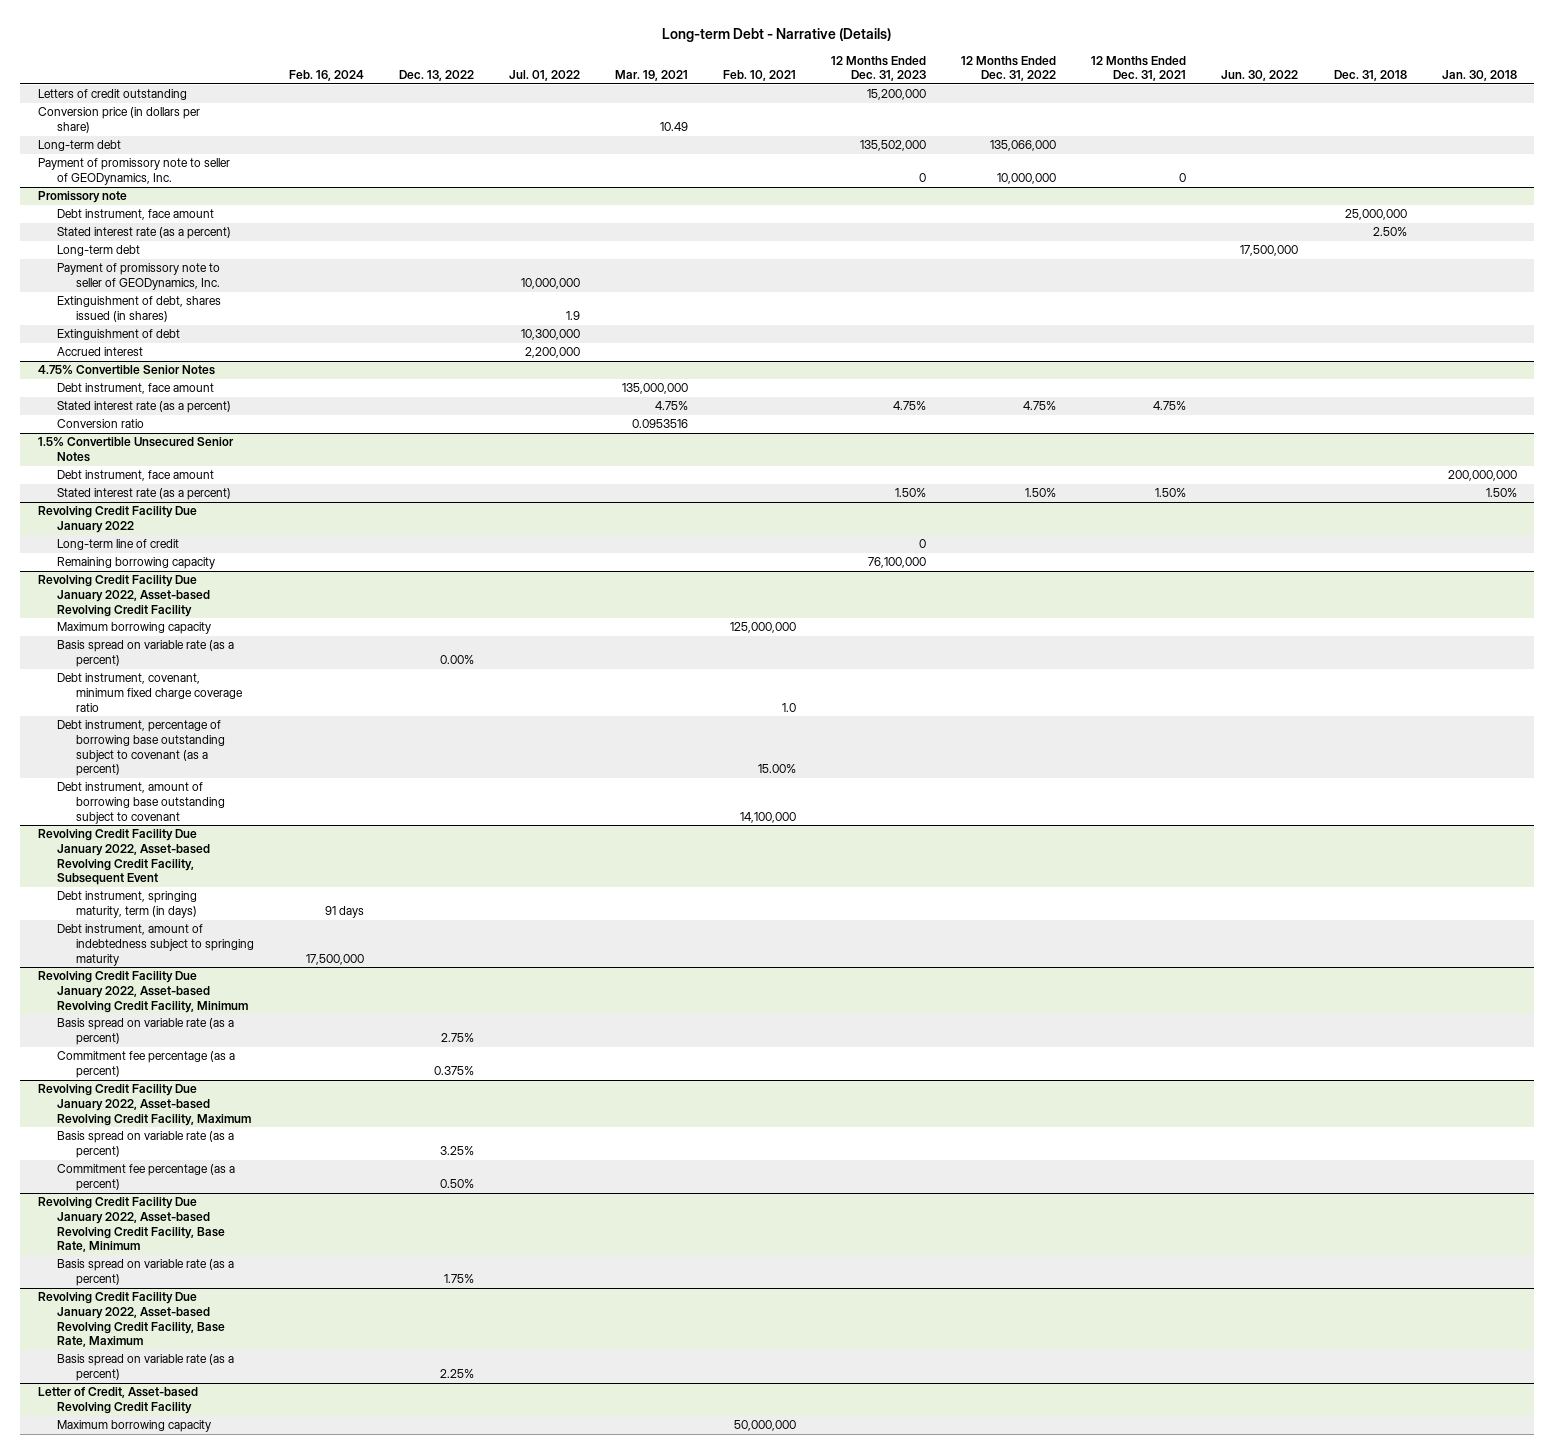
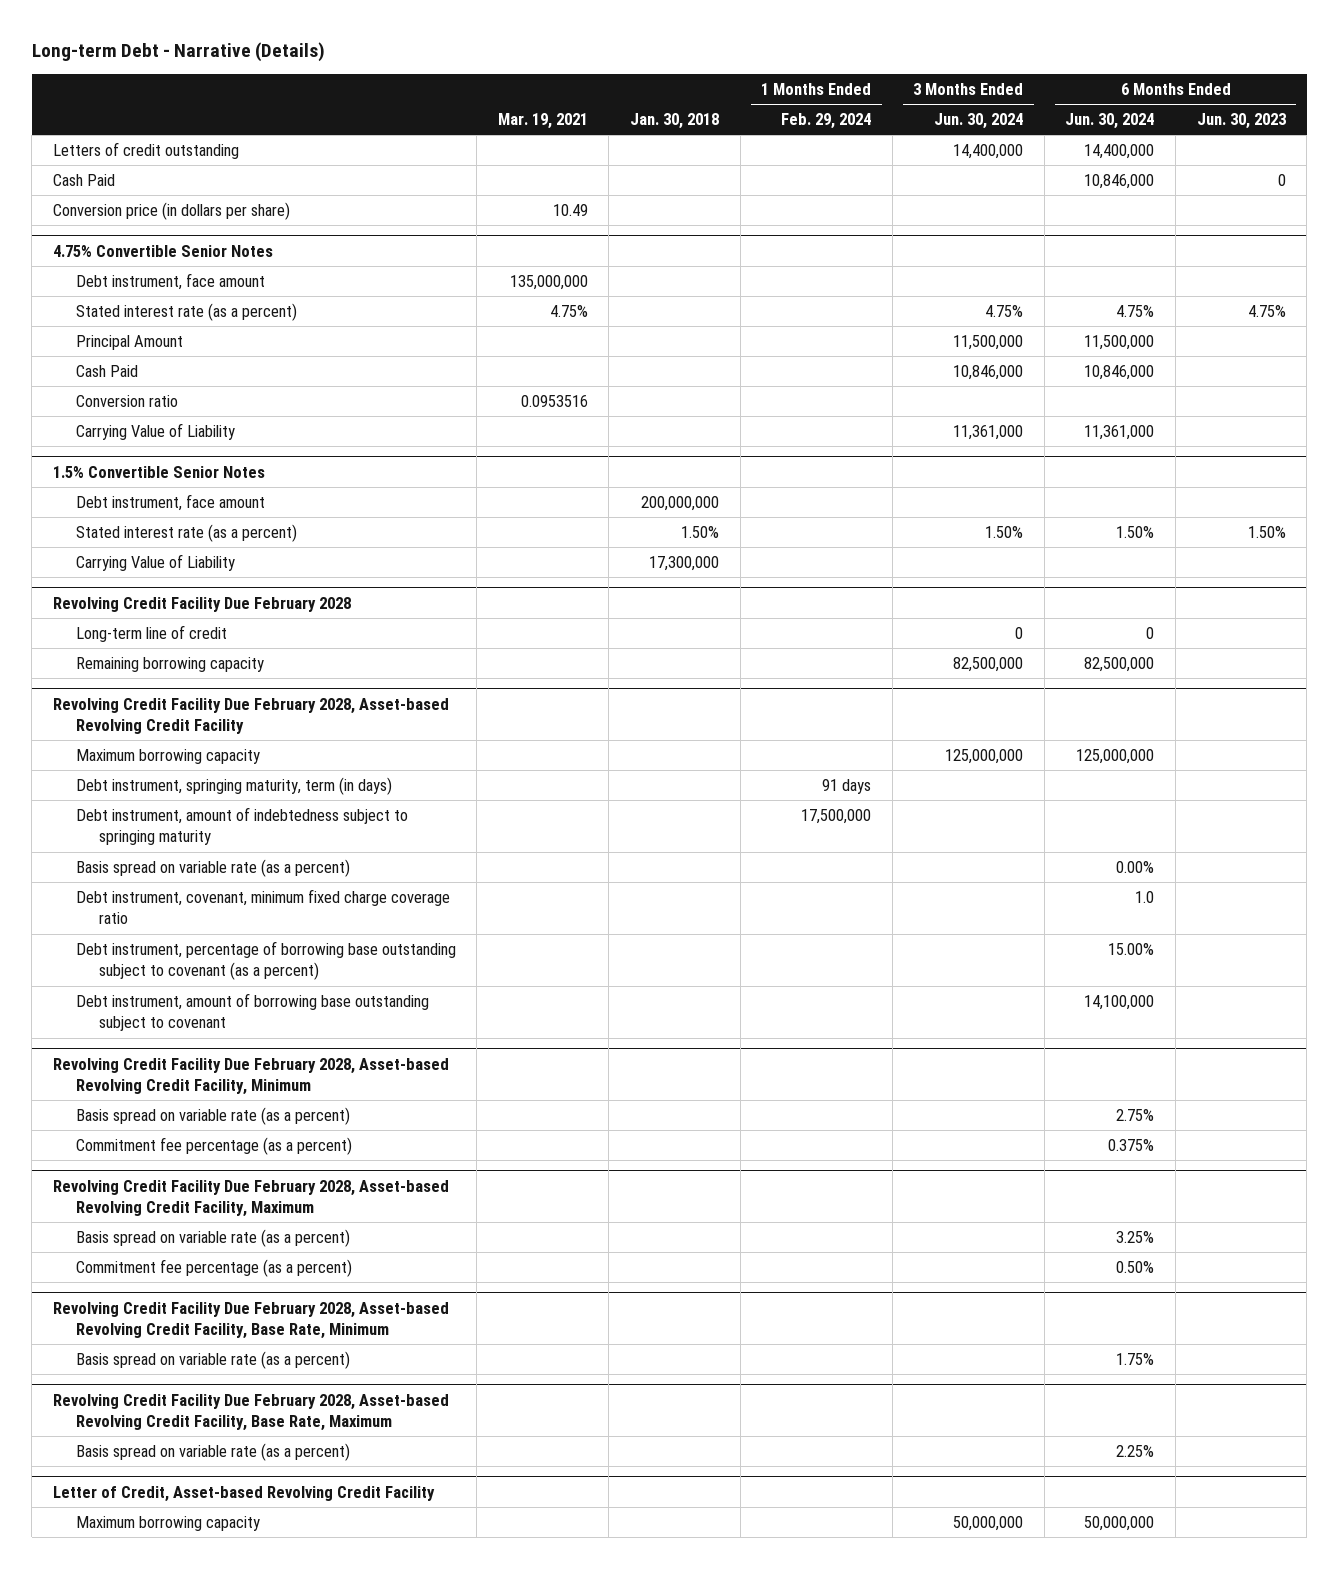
- | Feb. 16, 2024 | Dec. 13, 2022 | Jul. 01, 2022 | Mar. 19, 2021 | Feb. 10, 2021 | 12 Months Ended Dec. 31, 2023 | 12 Months Ended Dec. 31, 2022 | 12 Months Ended Dec. 31, 2021 | Jun. 30, 2022 | Dec. 31, 2018 | Jan. 30, 2018
+ | Mar. 19, 2021 | Jan. 30, 2018 | 1 Months Ended Feb. 29, 2024 | 3 Months Ended Jun. 30, 2024 | 6 Months Ended Jun. 30, 2024 | 6 Months Ended Jun. 30, 2023
+ Cash Paid | | | | | 10,846,000 | 0
- Long-term debt | | | | | | 135,502,000 | 135,066,000 | | | |
- Payment of promissory note to seller of GEODynamics, Inc. | | | | | | 0 | 10,000,000 | 0 | | |
- Promissory note
- Debt instrument, face amount | | | | | | | | | | 25,000,000 |
- Stated interest rate (as a percent) | | | | | | | | | | 2.50% |
- Long-term debt | | | | | | | | | 17,500,000 | |
- Payment of promissory note to seller of GEODynamics, Inc. | | | 10,000,000 | | | | | | | |
- Extinguishment of debt, shares issued (in shares) | | | 1.9 | | | | | | | |
- Extinguishment of debt | | | 10,300,000 | | | | | | | |
- Accrued interest | | | 2,200,000 | | | | | | | |
@ 4.75% Convertible Senior Notes
+ Principal Amount | | | | 11,500,000 | 11,500,000 |
+ Cash Paid | | | | 10,846,000 | 10,846,000 |
- 1.5% Convertible Unsecured Senior Notes
@ 4.75% Convertible Senior Notes
+ Carrying Value of Liability | | | | 11,361,000 | 11,361,000 |
+ 1.5% Convertible Senior Notes
- Revolving Credit Facility Due January 2022
+ Carrying Value of Liability | | 17,300,000 | | | |
+ Revolving Credit Facility Due February 2028
- Revolving Credit Facility Due January 2022, Asset-based Revolving Credit Facility
+ Revolving Credit Facility Due February 2028, Asset-based Revolving Credit Facility
+ Debt instrument, springing maturity, term (in days) | | | 91 days | | |
+ Debt instrument, amount of indebtedness subject to springing maturity | | | 17,500,000 | | |
- Revolving Credit Facility Due January 2022, Asset-based Revolving Credit Facility, Subsequent Event
- Debt instrument, springing maturity, term (in days) | 91 days | | | | | | | | | |
- Debt instrument, amount of indebtedness subject to springing maturity | 17,500,000 | | | | | | | | | |
- Revolving Credit Facility Due January 2022, Asset-based Revolving Credit Facility, Minimum
+ Revolving Credit Facility Due February 2028, Asset-based Revolving Credit Facility, Minimum
- Revolving Credit Facility Due January 2022, Asset-based Revolving Credit Facility, Maximum
+ Revolving Credit Facility Due February 2028, Asset-based Revolving Credit Facility, Maximum
- Revolving Credit Facility Due January 2022, Asset-based Revolving Credit Facility, Base Rate, Minimum
+ Revolving Credit Facility Due February 2028, Asset-based Revolving Credit Facility, Base Rate, Minimum
- Revolving Credit Facility Due January 2022, Asset-based Revolving Credit Facility, Base Rate, Maximum
+ Revolving Credit Facility Due February 2028, Asset-based Revolving Credit Facility, Base Rate, Maximum

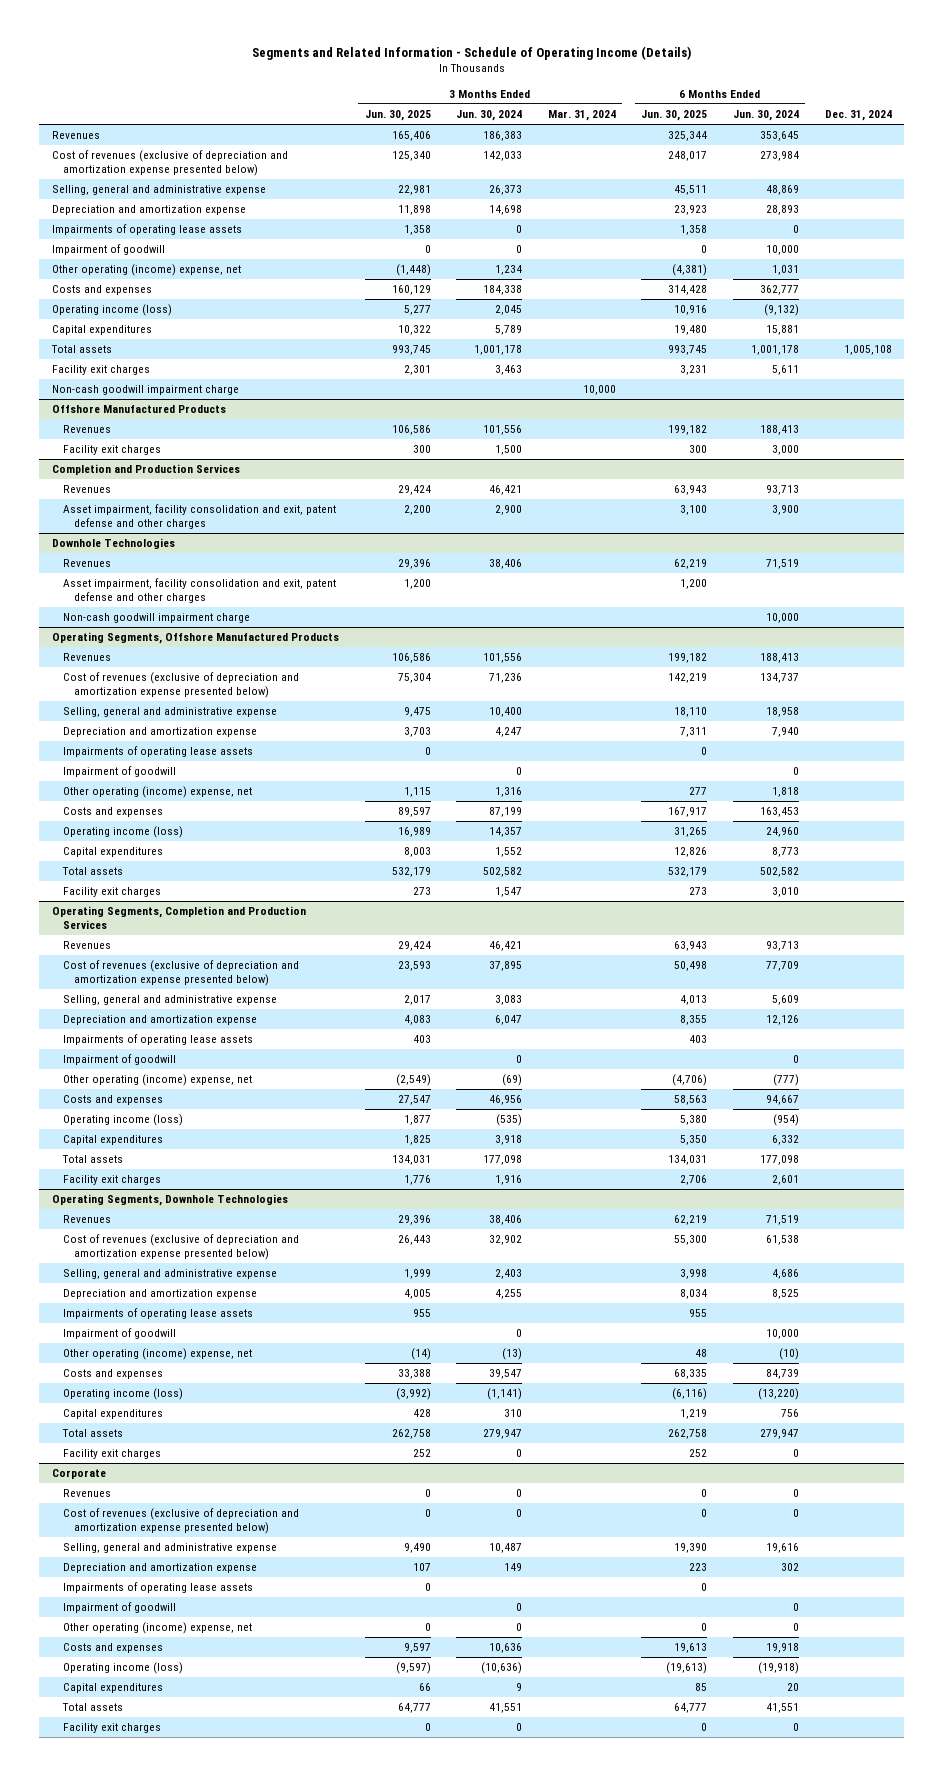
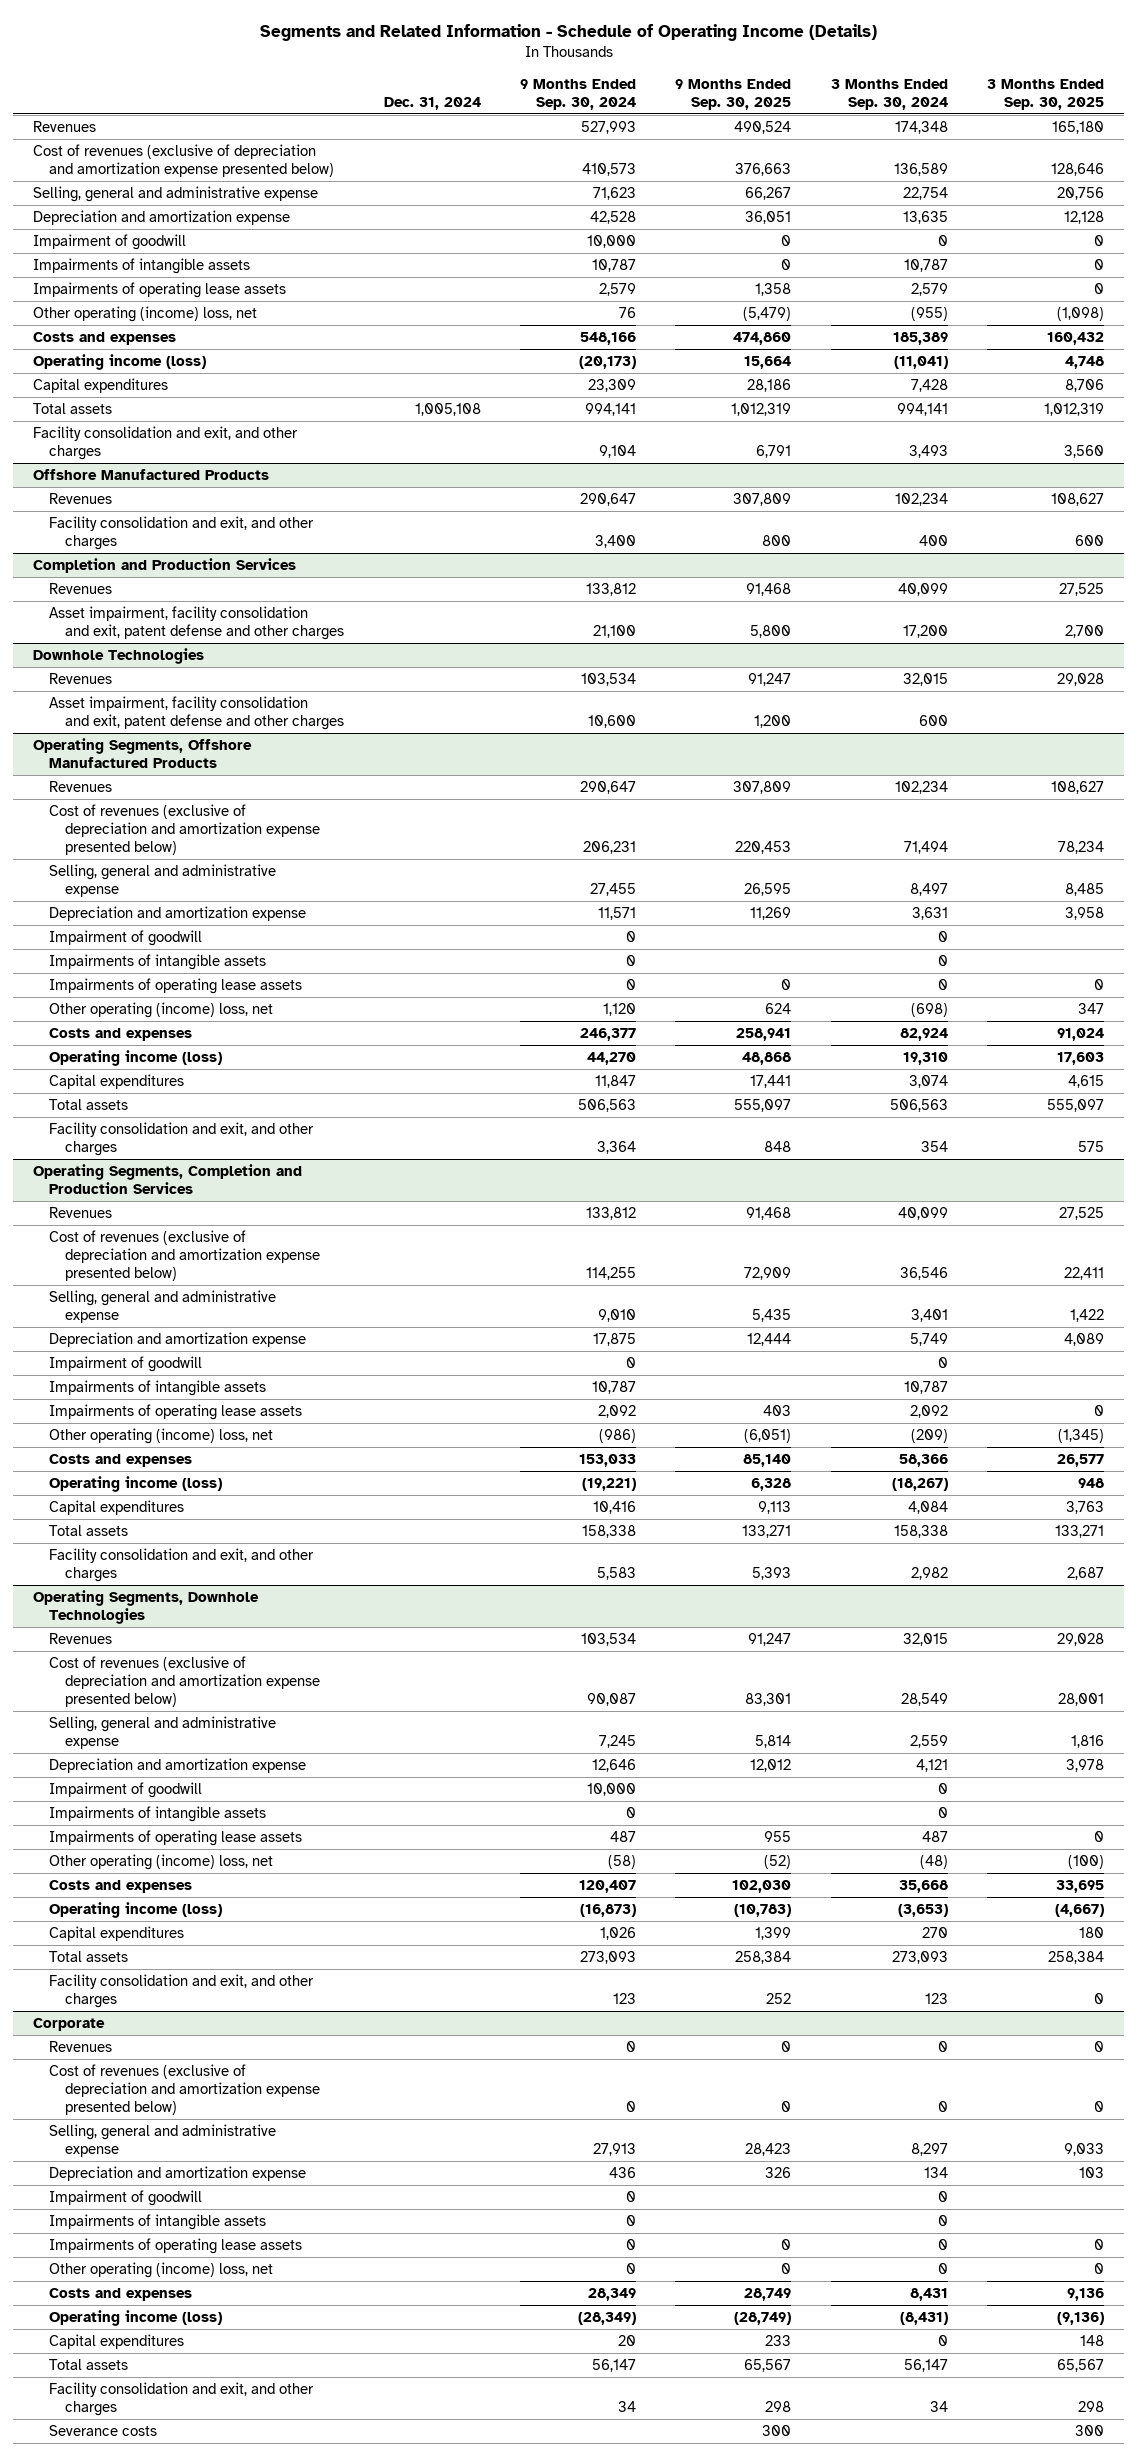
- | 3 Months Ended Jun. 30, 2025 | 3 Months Ended Jun. 30, 2024 | 3 Months Ended Mar. 31, 2024 | 6 Months Ended Jun. 30, 2025 | 6 Months Ended Jun. 30, 2024 | Dec. 31, 2024
+ | Dec. 31, 2024 | 9 Months Ended Sep. 30, 2024 | 9 Months Ended Sep. 30, 2025 | 3 Months Ended Sep. 30, 2024 | 3 Months Ended Sep. 30, 2025
- Other operating (income) expense, net | (1,448) | 1,234 | | (4,381) | 1,031 |
+ Impairments of intangible assets | | 10,787 | 0 | 10,787 | 0
moved down: Impairments of operating lease assets | | 2,579 | 1,358 | 2,579 | 0
+ Other operating (income) loss, net | | 76 | (5,479) | (955) | (1,098)
- Facility exit charges | 2,301 | 3,463 | | 3,231 | 5,611 |
- Non-cash goodwill impairment charge | | | 10,000 | | |
+ Facility consolidation and exit, and other charges | | 9,104 | 6,791 | 3,493 | 3,560
@ Offshore Manufactured Products
- Facility exit charges | 300 | 1,500 | | 300 | 3,000 |
+ Facility consolidation and exit, and other charges | | 3,400 | 800 | 400 | 600
@ Downhole Technologies
- Non-cash goodwill impairment charge | | | | | 10,000 |
@ Operating Segments, Offshore Manufactured Products
- Other operating (income) expense, net | 1,115 | 1,316 | | 277 | 1,818 |
+ Impairments of intangible assets | | 0 | | 0 |
moved down: Impairments of operating lease assets | | 0 | 0 | 0 | 0
+ Other operating (income) loss, net | | 1,120 | 624 | (698) | 347
- Facility exit charges | 273 | 1,547 | | 273 | 3,010 |
+ Facility consolidation and exit, and other charges | | 3,364 | 848 | 354 | 575
@ Operating Segments, Completion and Production Services
- Other operating (income) expense, net | (2,549) | (69) | | (4,706) | (777) |
+ Impairments of intangible assets | | 10,787 | | 10,787 |
moved down: Impairments of operating lease assets | | 2,092 | 403 | 2,092 | 0
+ Other operating (income) loss, net | | (986) | (6,051) | (209) | (1,345)
- Facility exit charges | 1,776 | 1,916 | | 2,706 | 2,601 |
+ Facility consolidation and exit, and other charges | | 5,583 | 5,393 | 2,982 | 2,687
@ Operating Segments, Downhole Technologies
- Other operating (income) expense, net | (14) | (13) | | 48 | (10) |
+ Impairments of intangible assets | | 0 | | 0 |
moved down: Impairments of operating lease assets | | 487 | 955 | 487 | 0
+ Other operating (income) loss, net | | (58) | (52) | (48) | (100)
- Facility exit charges | 252 | 0 | | 252 | 0 |
+ Facility consolidation and exit, and other charges | | 123 | 252 | 123 | 0
@ Corporate
- Other operating (income) expense, net | 0 | 0 | | 0 | 0 |
+ Impairments of intangible assets | | 0 | | 0 |
moved down: Impairments of operating lease assets | | 0 | 0 | 0 | 0
+ Other operating (income) loss, net | | 0 | 0 | 0 | 0
- Facility exit charges | 0 | 0 | | 0 | 0 |
+ Facility consolidation and exit, and other charges | | 34 | 298 | 34 | 298
+ Severance costs | | | 300 | | 300

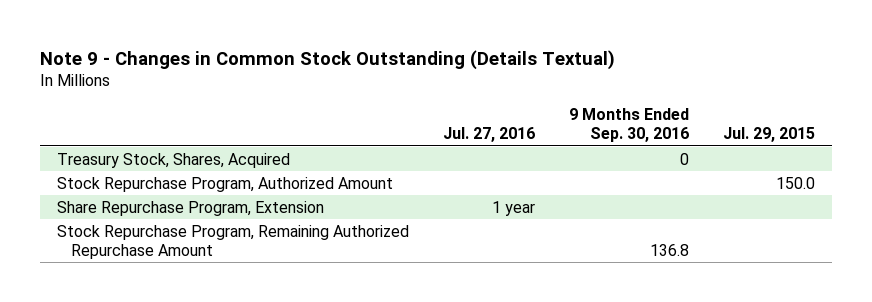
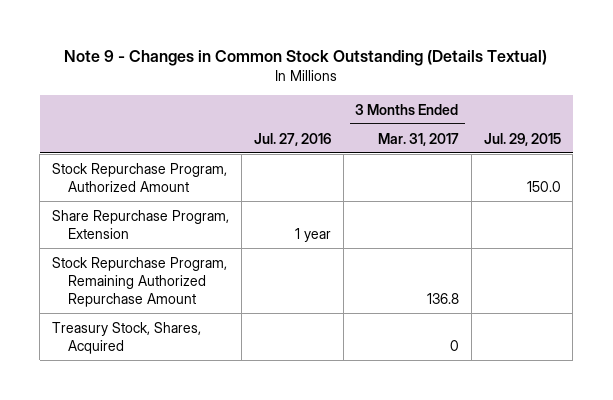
- | Jul. 27, 2016 | 9 Months Ended Sep. 30, 2016 | Jul. 29, 2015
+ | Jul. 27, 2016 | 3 Months Ended Mar. 31, 2017 | Jul. 29, 2015
moved down: Treasury Stock, Shares, Acquired | | 0 |

